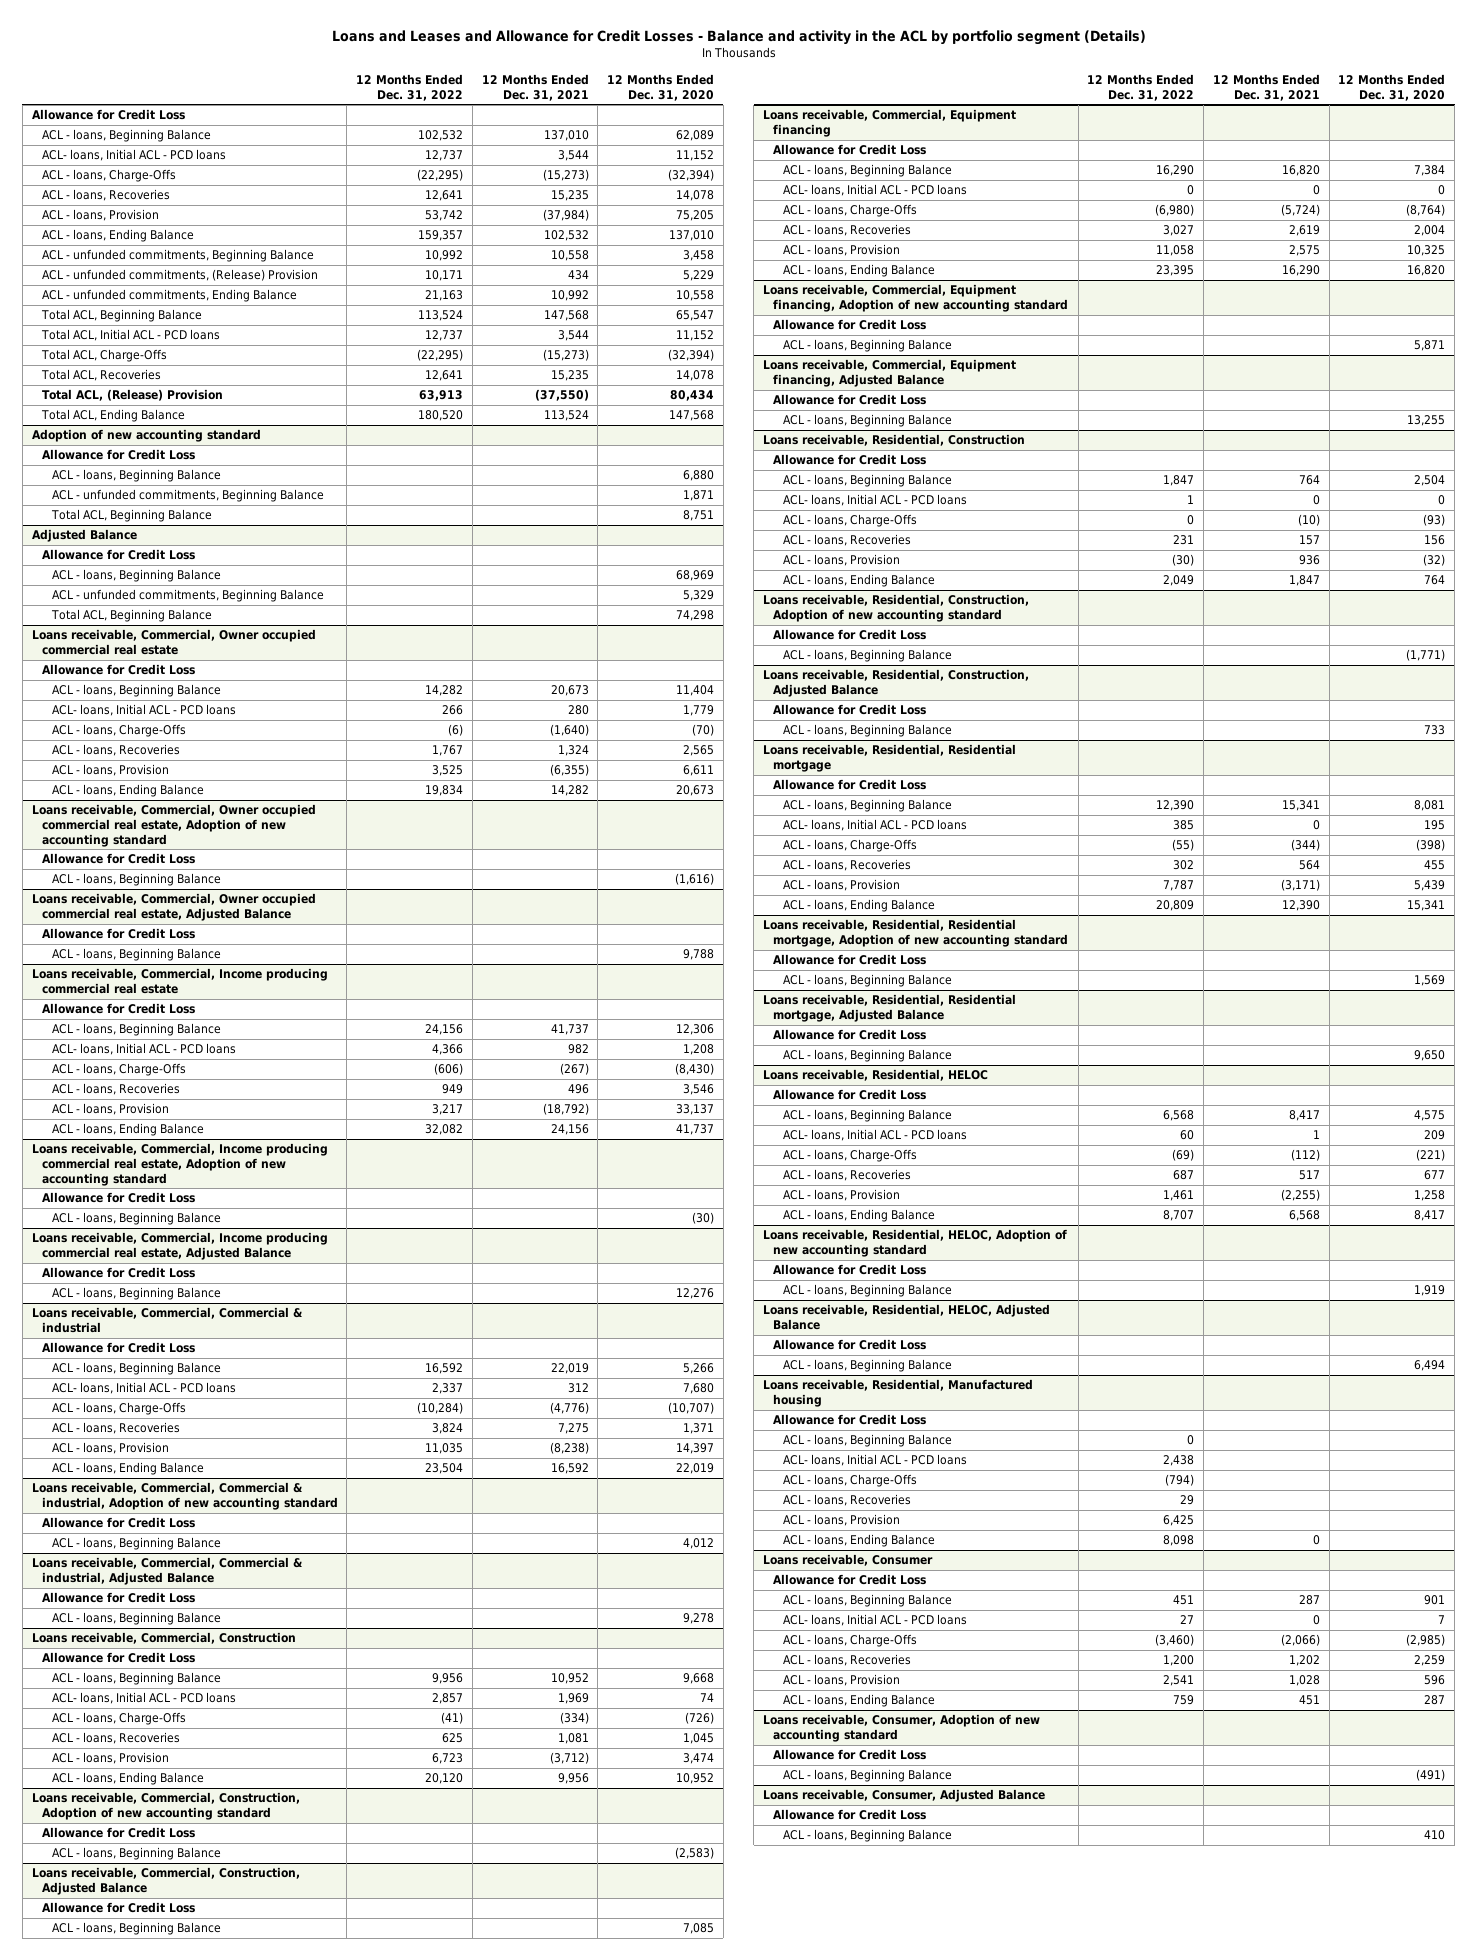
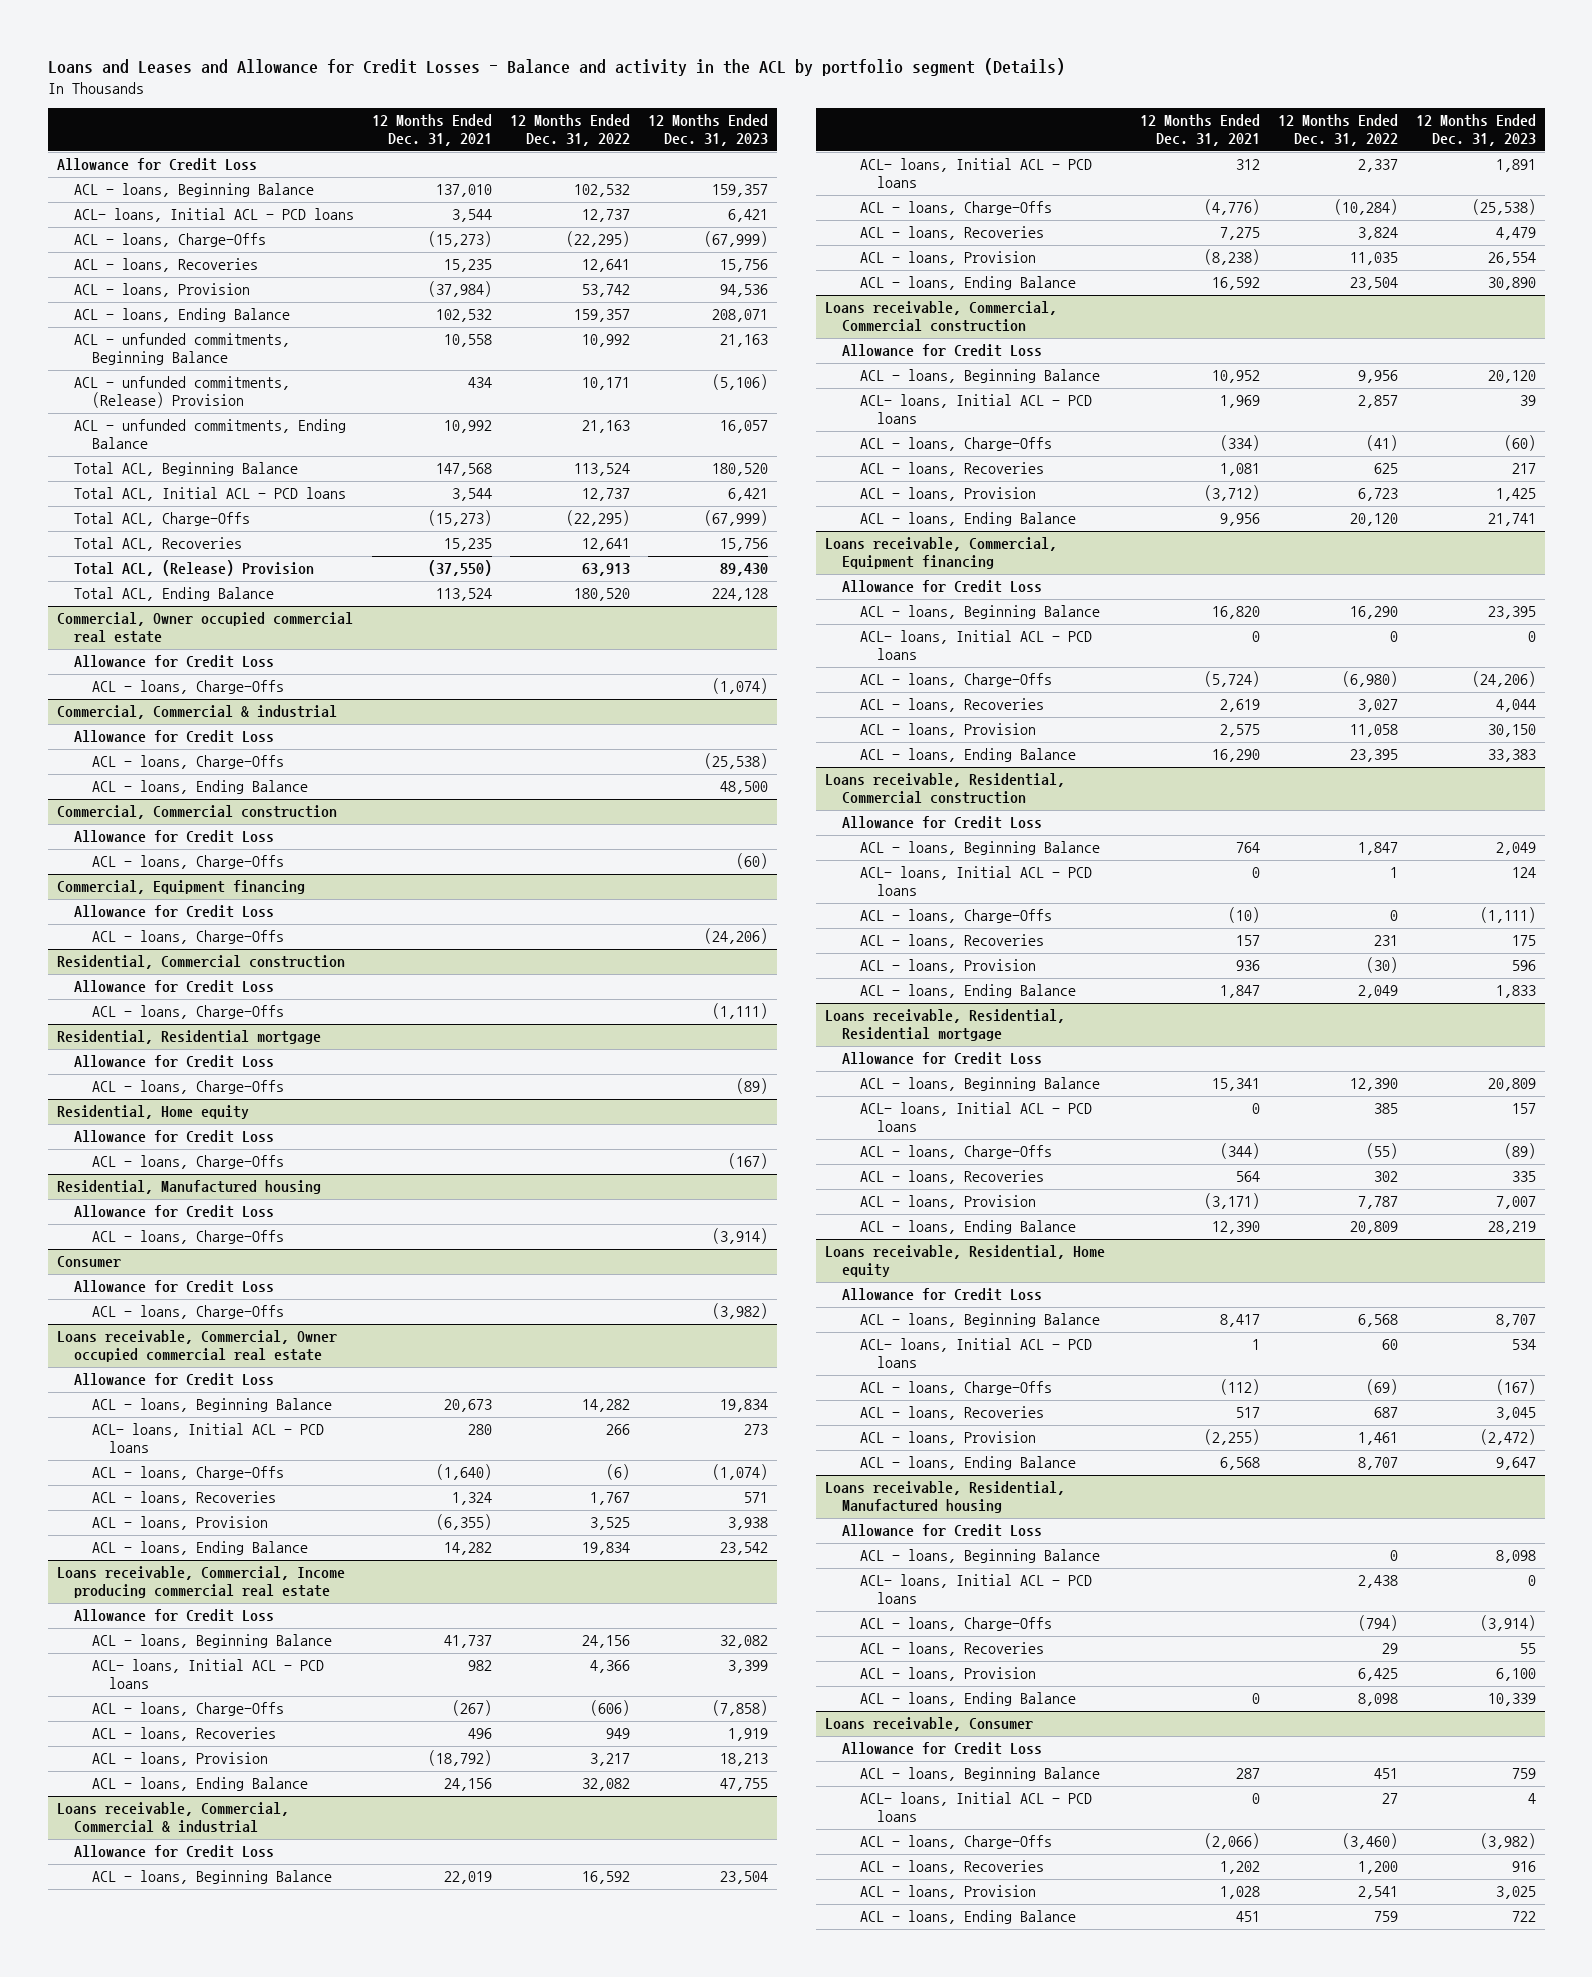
- | 12 Months Ended Dec. 31, 2022 | 12 Months Ended Dec. 31, 2021 | 12 Months Ended Dec. 31, 2020
+ | 12 Months Ended Dec. 31, 2021 | 12 Months Ended Dec. 31, 2022 | 12 Months Ended Dec. 31, 2023
- Adoption of new accounting standard
+ Commercial, Owner occupied commercial real estate
- ACL - loans, Beginning Balance | | | 6,880
- ACL - unfunded commitments, Beginning Balance | | | 1,871
- Total ACL, Beginning Balance | | | 8,751
- Adjusted Balance
+ ACL - loans, Charge-Offs | | | (1,074)
+ Commercial, Commercial & industrial
- ACL - loans, Beginning Balance | | | 68,969
- ACL - unfunded commitments, Beginning Balance | | | 5,329
- Total ACL, Beginning Balance | | | 74,298
+ ACL - loans, Charge-Offs | | | (25,538)
+ ACL - loans, Ending Balance | | | 48,500
+ Commercial, Commercial construction
+ Allowance for Credit Loss
+ ACL - loans, Charge-Offs | | | (60)
+ Commercial, Equipment financing
+ Allowance for Credit Loss
+ ACL - loans, Charge-Offs | | | (24,206)
+ Residential, Commercial construction
+ Allowance for Credit Loss
+ ACL - loans, Charge-Offs | | | (1,111)
+ Residential, Residential mortgage
+ Allowance for Credit Loss
+ ACL - loans, Charge-Offs | | | (89)
+ Residential, Home equity
+ Allowance for Credit Loss
+ ACL - loans, Charge-Offs | | | (167)
+ Residential, Manufactured housing
+ Allowance for Credit Loss
+ ACL - loans, Charge-Offs | | | (3,914)
+ Consumer
+ Allowance for Credit Loss
+ ACL - loans, Charge-Offs | | | (3,982)
- Loans receivable, Commercial, Owner occupied commercial real estate, Adoption of new accounting standard
- Allowance for Credit Loss
- ACL - loans, Beginning Balance | | | (1,616)
- Loans receivable, Commercial, Owner occupied commercial real estate, Adjusted Balance
- Allowance for Credit Loss
- ACL - loans, Beginning Balance | | | 9,788
- Loans receivable, Commercial, Income producing commercial real estate, Adoption of new accounting standard
- Allowance for Credit Loss
- ACL - loans, Beginning Balance | | | (30)
- Loans receivable, Commercial, Income producing commercial real estate, Adjusted Balance
- Allowance for Credit Loss
- ACL - loans, Beginning Balance | | | 12,276
- Loans receivable, Commercial, Commercial & industrial, Adoption of new accounting standard
- Allowance for Credit Loss
- ACL - loans, Beginning Balance | | | 4,012
- Loans receivable, Commercial, Commercial & industrial, Adjusted Balance
- Allowance for Credit Loss
- ACL - loans, Beginning Balance | | | 9,278
- Loans receivable, Commercial, Construction
+ Loans receivable, Commercial, Commercial construction
- Loans receivable, Commercial, Construction, Adoption of new accounting standard
- Allowance for Credit Loss
- ACL - loans, Beginning Balance | | | (2,583)
- Loans receivable, Commercial, Construction, Adjusted Balance
- Allowance for Credit Loss
- ACL - loans, Beginning Balance | | | 7,085
- Loans receivable, Commercial, Equipment financing, Adoption of new accounting standard
- Allowance for Credit Loss
- ACL - loans, Beginning Balance | | | 5,871
- Loans receivable, Commercial, Equipment financing, Adjusted Balance
- Allowance for Credit Loss
- ACL - loans, Beginning Balance | | | 13,255
- Loans receivable, Residential, Construction
+ Loans receivable, Residential, Commercial construction
- Loans receivable, Residential, Construction, Adoption of new accounting standard
- Allowance for Credit Loss
- ACL - loans, Beginning Balance | | | (1,771)
- Loans receivable, Residential, Construction, Adjusted Balance
- Allowance for Credit Loss
- ACL - loans, Beginning Balance | | | 733
- Loans receivable, Residential, Residential mortgage, Adoption of new accounting standard
- Allowance for Credit Loss
- ACL - loans, Beginning Balance | | | 1,569
- Loans receivable, Residential, Residential mortgage, Adjusted Balance
- Allowance for Credit Loss
- ACL - loans, Beginning Balance | | | 9,650
- Loans receivable, Residential, HELOC
+ Loans receivable, Residential, Home equity
- Loans receivable, Residential, HELOC, Adoption of new accounting standard
- Allowance for Credit Loss
- ACL - loans, Beginning Balance | | | 1,919
- Loans receivable, Residential, HELOC, Adjusted Balance
- Allowance for Credit Loss
- ACL - loans, Beginning Balance | | | 6,494
- Loans receivable, Consumer, Adoption of new accounting standard
- Allowance for Credit Loss
- ACL - loans, Beginning Balance | | | (491)
- Loans receivable, Consumer, Adjusted Balance
- Allowance for Credit Loss
- ACL - loans, Beginning Balance | | | 410

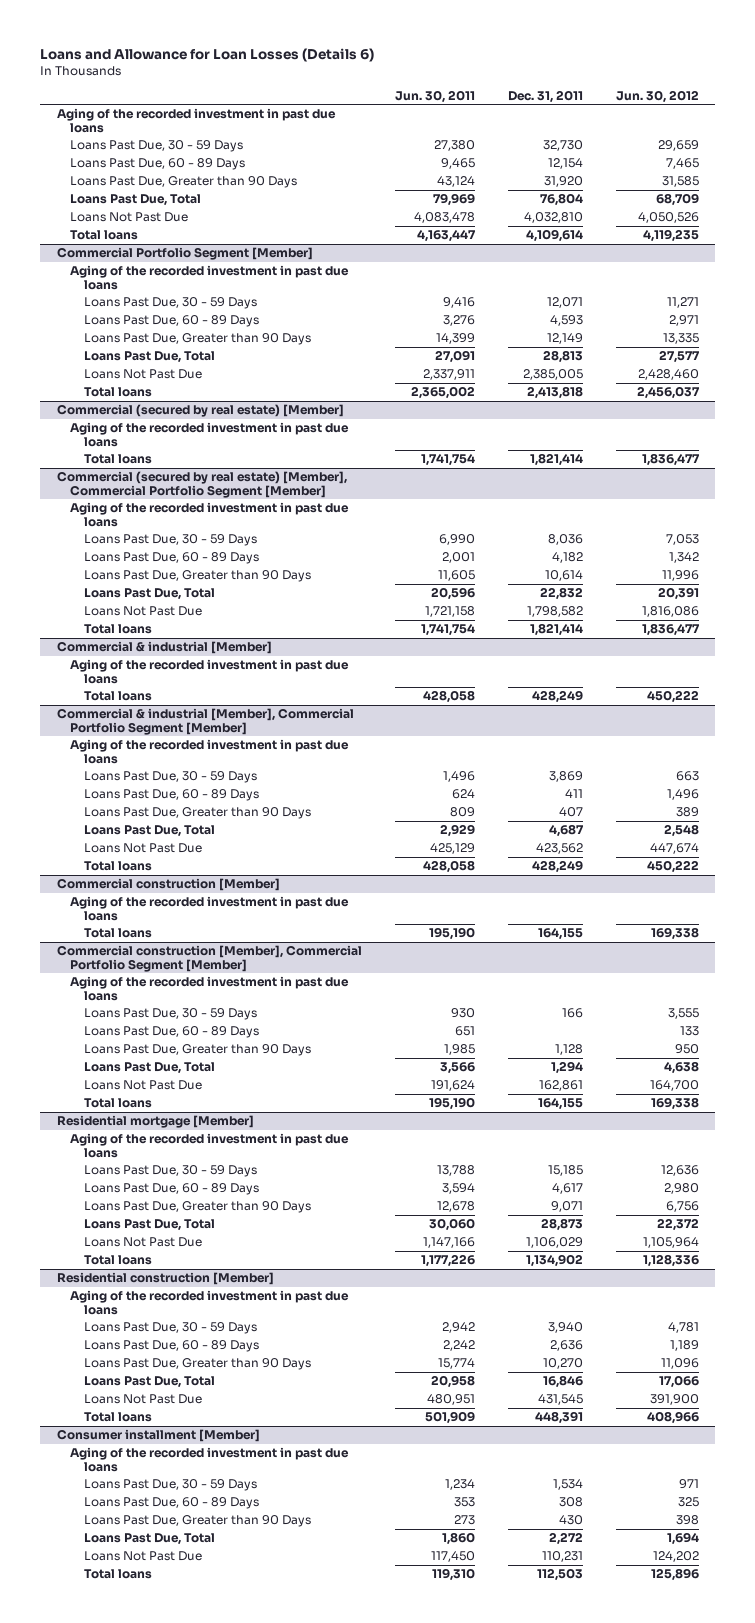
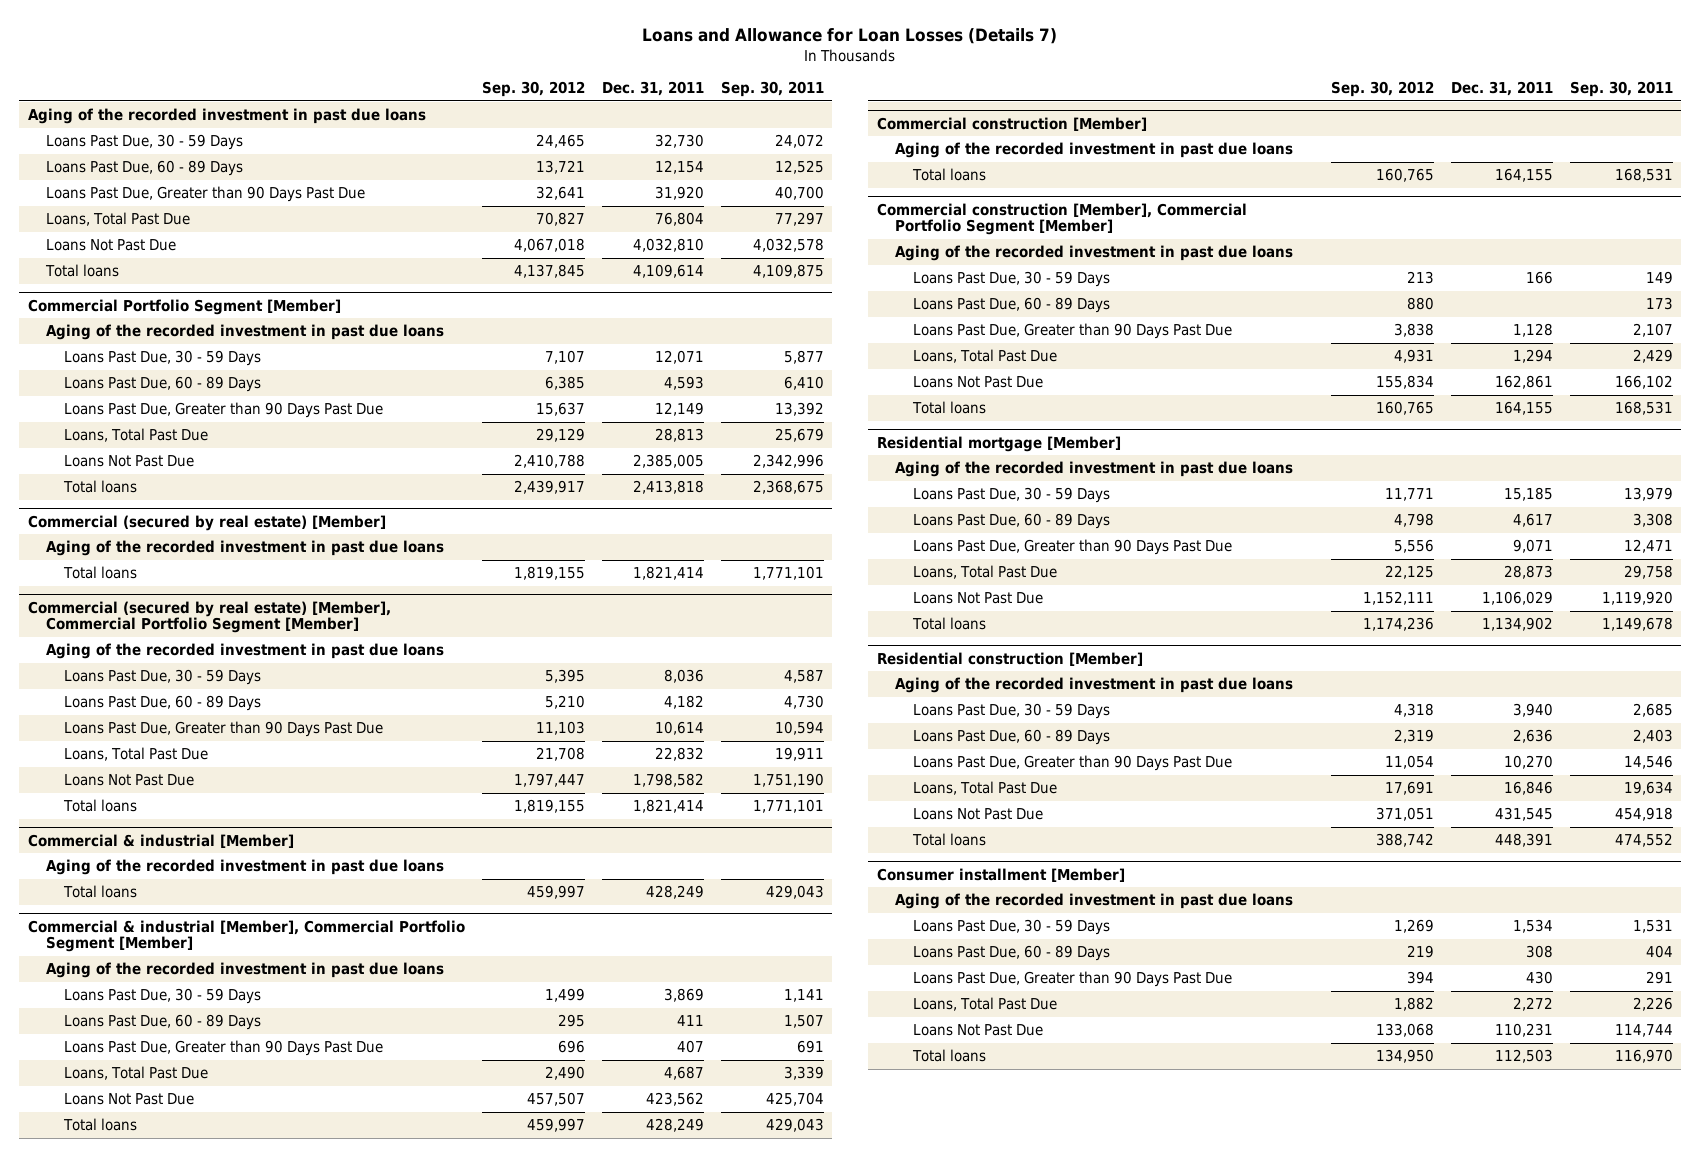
- Loans and Allowance for Loan Losses (Details 6)
+ Loans and Allowance for Loan Losses (Details 7)
- | Jun. 30, 2011 | Dec. 31, 2011 | Jun. 30, 2012
+ | Sep. 30, 2012 | Dec. 31, 2011 | Sep. 30, 2011
- Loans Past Due, Greater than 90 Days | 43,124 | 31,920 | 31,585
- Loans Past Due, Total | 79,969 | 76,804 | 68,709
+ Loans Past Due, Greater than 90 Days Past Due | 32,641 | 31,920 | 40,700
+ Loans, Total Past Due | 70,827 | 76,804 | 77,297
@ Commercial Portfolio Segment [Member]
- Loans Past Due, Greater than 90 Days | 14,399 | 12,149 | 13,335
- Loans Past Due, Total | 27,091 | 28,813 | 27,577
+ Loans Past Due, Greater than 90 Days Past Due | 15,637 | 12,149 | 13,392
+ Loans, Total Past Due | 29,129 | 28,813 | 25,679
@ Commercial (secured by real estate) [Member], Commercial Portfolio Segment [Member]
- Loans Past Due, Greater than 90 Days | 11,605 | 10,614 | 11,996
- Loans Past Due, Total | 20,596 | 22,832 | 20,391
+ Loans Past Due, Greater than 90 Days Past Due | 11,103 | 10,614 | 10,594
+ Loans, Total Past Due | 21,708 | 22,832 | 19,911
@ Commercial & industrial [Member], Commercial Portfolio Segment [Member]
- Loans Past Due, Greater than 90 Days | 809 | 407 | 389
- Loans Past Due, Total | 2,929 | 4,687 | 2,548
+ Loans Past Due, Greater than 90 Days Past Due | 696 | 407 | 691
+ Loans, Total Past Due | 2,490 | 4,687 | 3,339
@ Commercial construction [Member], Commercial Portfolio Segment [Member]
- Loans Past Due, Greater than 90 Days | 1,985 | 1,128 | 950
- Loans Past Due, Total | 3,566 | 1,294 | 4,638
+ Loans Past Due, Greater than 90 Days Past Due | 3,838 | 1,128 | 2,107
+ Loans, Total Past Due | 4,931 | 1,294 | 2,429
@ Residential mortgage [Member]
- Loans Past Due, Greater than 90 Days | 12,678 | 9,071 | 6,756
- Loans Past Due, Total | 30,060 | 28,873 | 22,372
+ Loans Past Due, Greater than 90 Days Past Due | 5,556 | 9,071 | 12,471
+ Loans, Total Past Due | 22,125 | 28,873 | 29,758
@ Residential construction [Member]
- Loans Past Due, Greater than 90 Days | 15,774 | 10,270 | 11,096
- Loans Past Due, Total | 20,958 | 16,846 | 17,066
+ Loans Past Due, Greater than 90 Days Past Due | 11,054 | 10,270 | 14,546
+ Loans, Total Past Due | 17,691 | 16,846 | 19,634
@ Consumer installment [Member]
- Loans Past Due, Greater than 90 Days | 273 | 430 | 398
- Loans Past Due, Total | 1,860 | 2,272 | 1,694
+ Loans Past Due, Greater than 90 Days Past Due | 394 | 430 | 291
+ Loans, Total Past Due | 1,882 | 2,272 | 2,226

